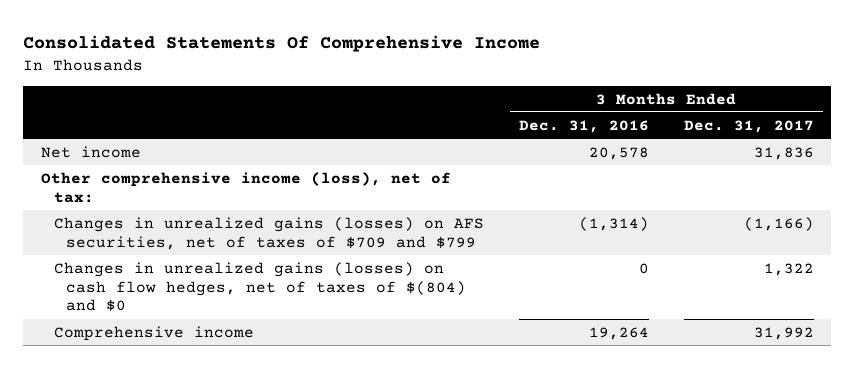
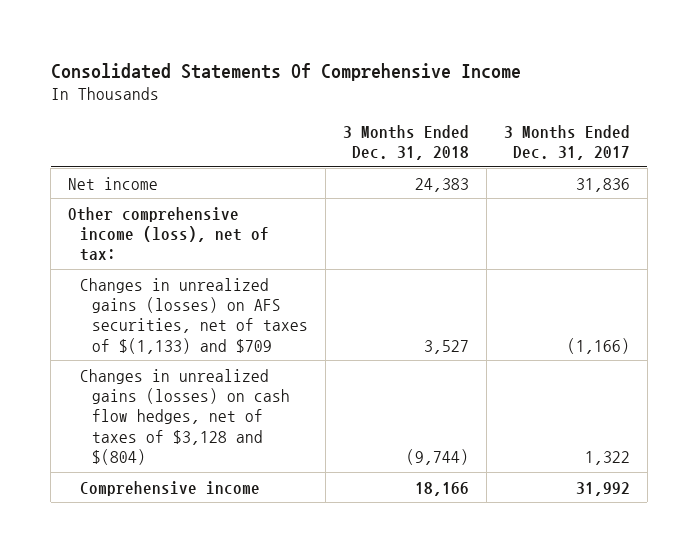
- | 3 Months Ended Dec. 31, 2016 | 3 Months Ended Dec. 31, 2017
+ | 3 Months Ended Dec. 31, 2018 | 3 Months Ended Dec. 31, 2017
- Changes in unrealized gains (losses) on AFS securities, net of taxes of $709 and $799 | (1,314) | (1,166)
- Changes in unrealized gains (losses) on cash flow hedges, net of taxes of $(804) and $0 | 0 | 1,322
+ Changes in unrealized gains (losses) on AFS securities, net of taxes of $(1,133) and $709 | 3,527 | (1,166)
+ Changes in unrealized gains (losses) on cash flow hedges, net of taxes of $3,128 and $(804) | (9,744) | 1,322

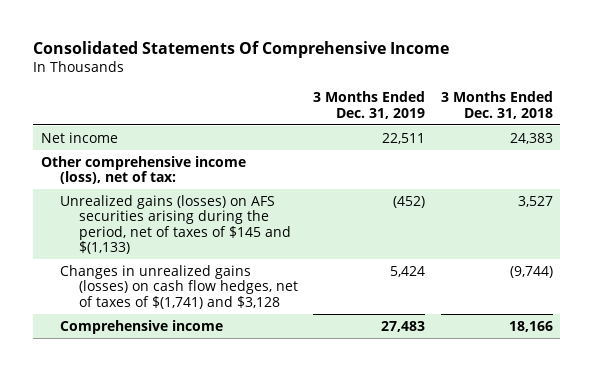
- | 3 Months Ended Dec. 31, 2018 | 3 Months Ended Dec. 31, 2017
+ | 3 Months Ended Dec. 31, 2019 | 3 Months Ended Dec. 31, 2018
- Changes in unrealized gains (losses) on AFS securities, net of taxes of $(1,133) and $709 | 3,527 | (1,166)
- Changes in unrealized gains (losses) on cash flow hedges, net of taxes of $3,128 and $(804) | (9,744) | 1,322
+ Unrealized gains (losses) on AFS securities arising during the period, net of taxes of $145 and $(1,133) | (452) | 3,527
+ Changes in unrealized gains (losses) on cash flow hedges, net of taxes of $(1,741) and $3,128 | 5,424 | (9,744)

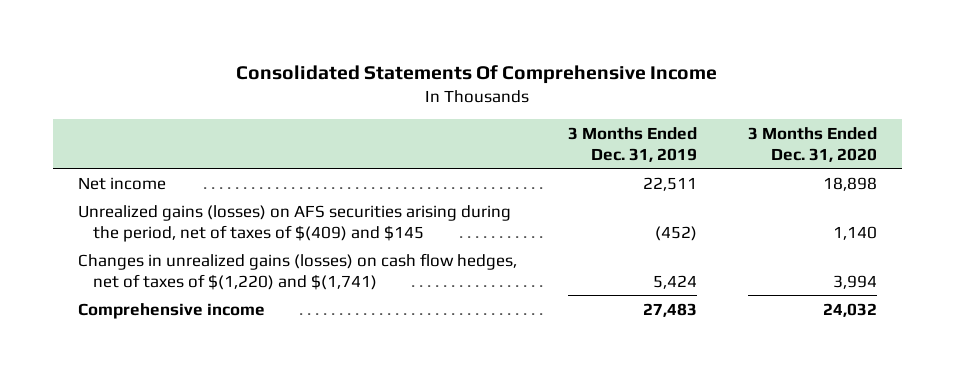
- | 3 Months Ended Dec. 31, 2019 | 3 Months Ended Dec. 31, 2018
+ | 3 Months Ended Dec. 31, 2019 | 3 Months Ended Dec. 31, 2020
- Other comprehensive income (loss), net of tax:
- Unrealized gains (losses) on AFS securities arising during the period, net of taxes of $145 and $(1,133) | (452) | 3,527
- Changes in unrealized gains (losses) on cash flow hedges, net of taxes of $(1,741) and $3,128 | 5,424 | (9,744)
+ Unrealized gains (losses) on AFS securities arising during the period, net of taxes of $(409) and $145 | (452) | 1,140
+ Changes in unrealized gains (losses) on cash flow hedges, net of taxes of $(1,220) and $(1,741) | 5,424 | 3,994

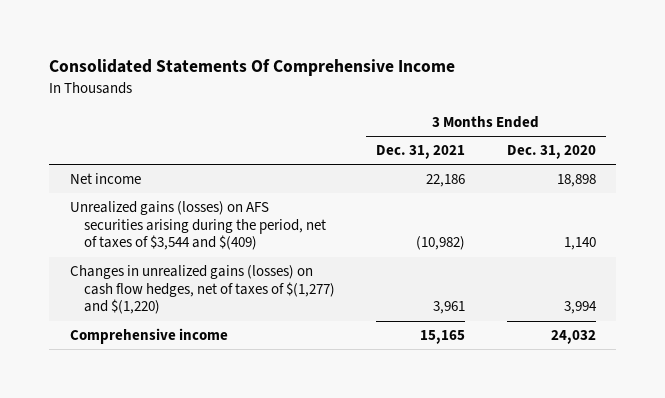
- | 3 Months Ended Dec. 31, 2019 | 3 Months Ended Dec. 31, 2020
+ | 3 Months Ended Dec. 31, 2021 | 3 Months Ended Dec. 31, 2020
- Unrealized gains (losses) on AFS securities arising during the period, net of taxes of $(409) and $145 | (452) | 1,140
- Changes in unrealized gains (losses) on cash flow hedges, net of taxes of $(1,220) and $(1,741) | 5,424 | 3,994
+ Unrealized gains (losses) on AFS securities arising during the period, net of taxes of $3,544 and $(409) | (10,982) | 1,140
+ Changes in unrealized gains (losses) on cash flow hedges, net of taxes of $(1,277) and $(1,220) | 3,961 | 3,994

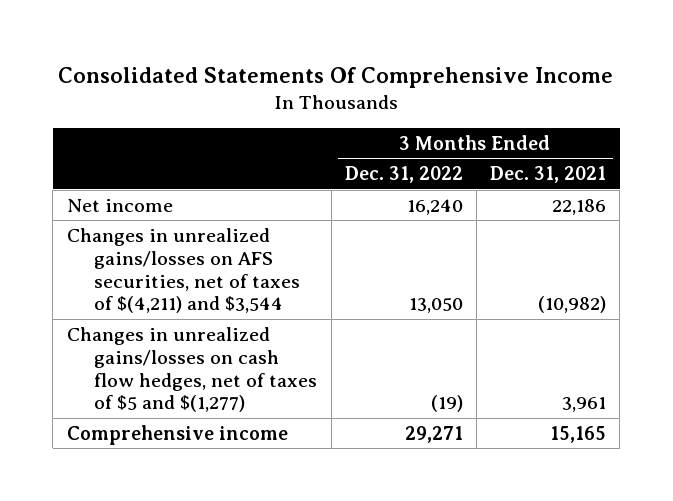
- | 3 Months Ended Dec. 31, 2021 | 3 Months Ended Dec. 31, 2020
+ | 3 Months Ended Dec. 31, 2022 | 3 Months Ended Dec. 31, 2021
- Unrealized gains (losses) on AFS securities arising during the period, net of taxes of $3,544 and $(409) | (10,982) | 1,140
- Changes in unrealized gains (losses) on cash flow hedges, net of taxes of $(1,277) and $(1,220) | 3,961 | 3,994
+ Changes in unrealized gains/losses on AFS securities, net of taxes of $(4,211) and $3,544 | 13,050 | (10,982)
+ Changes in unrealized gains/losses on cash flow hedges, net of taxes of $5 and $(1,277) | (19) | 3,961

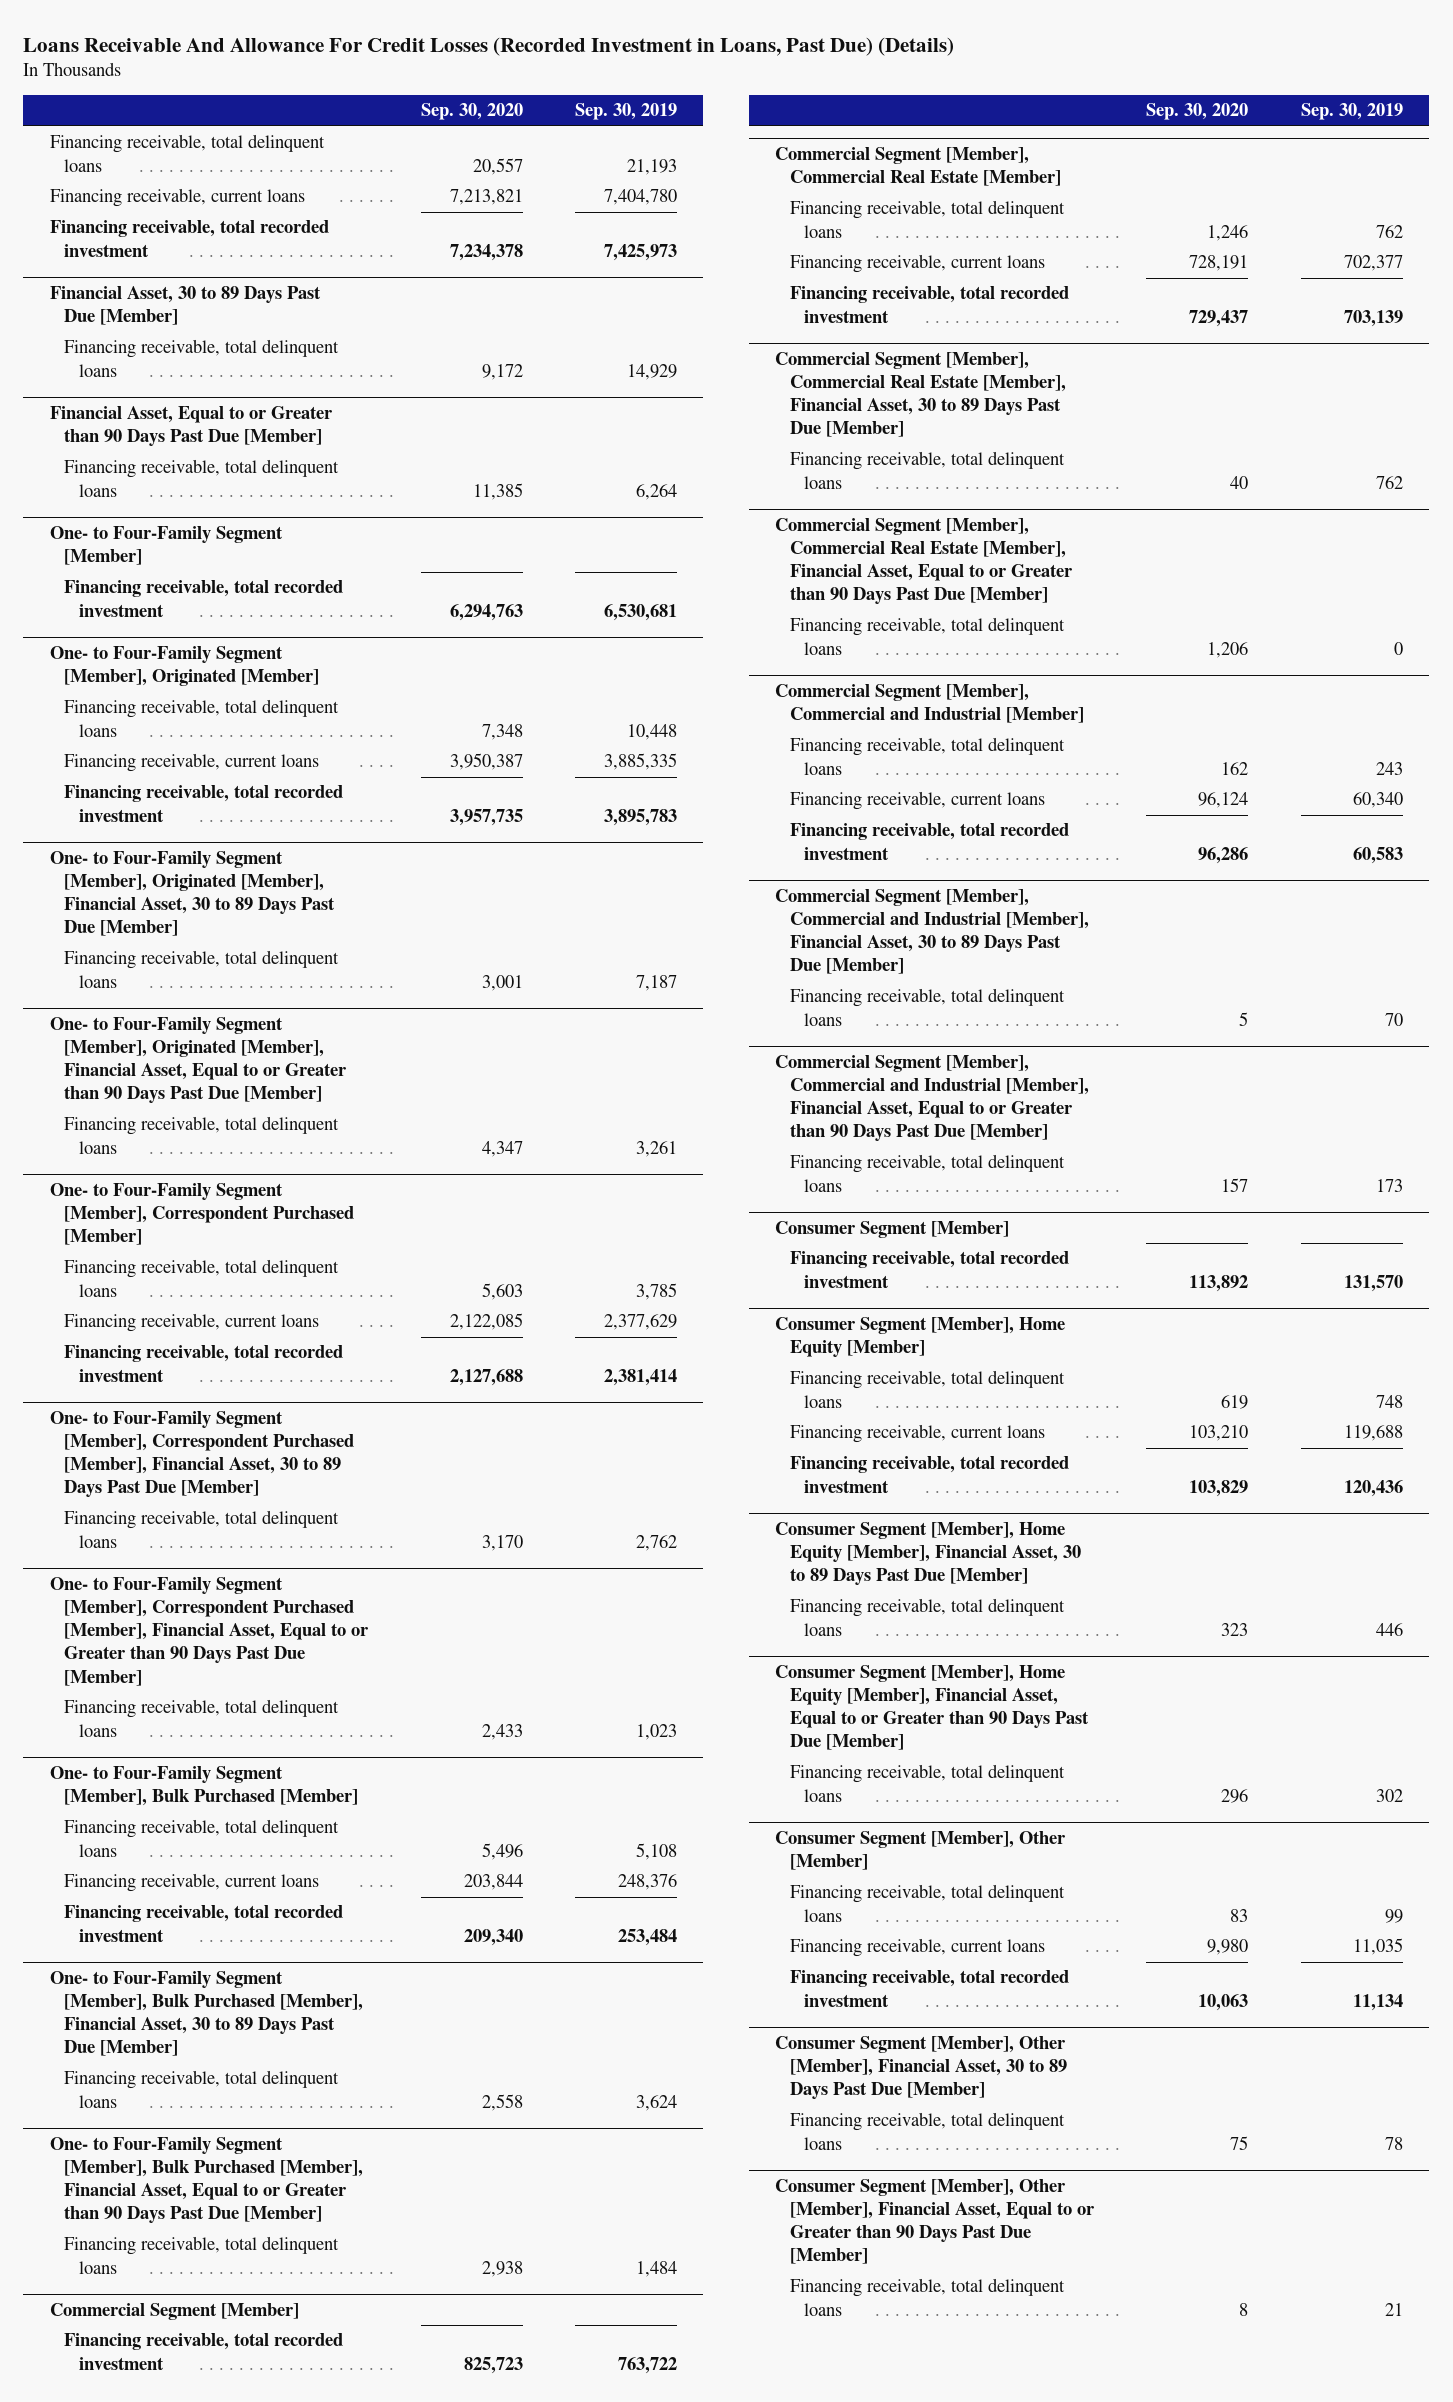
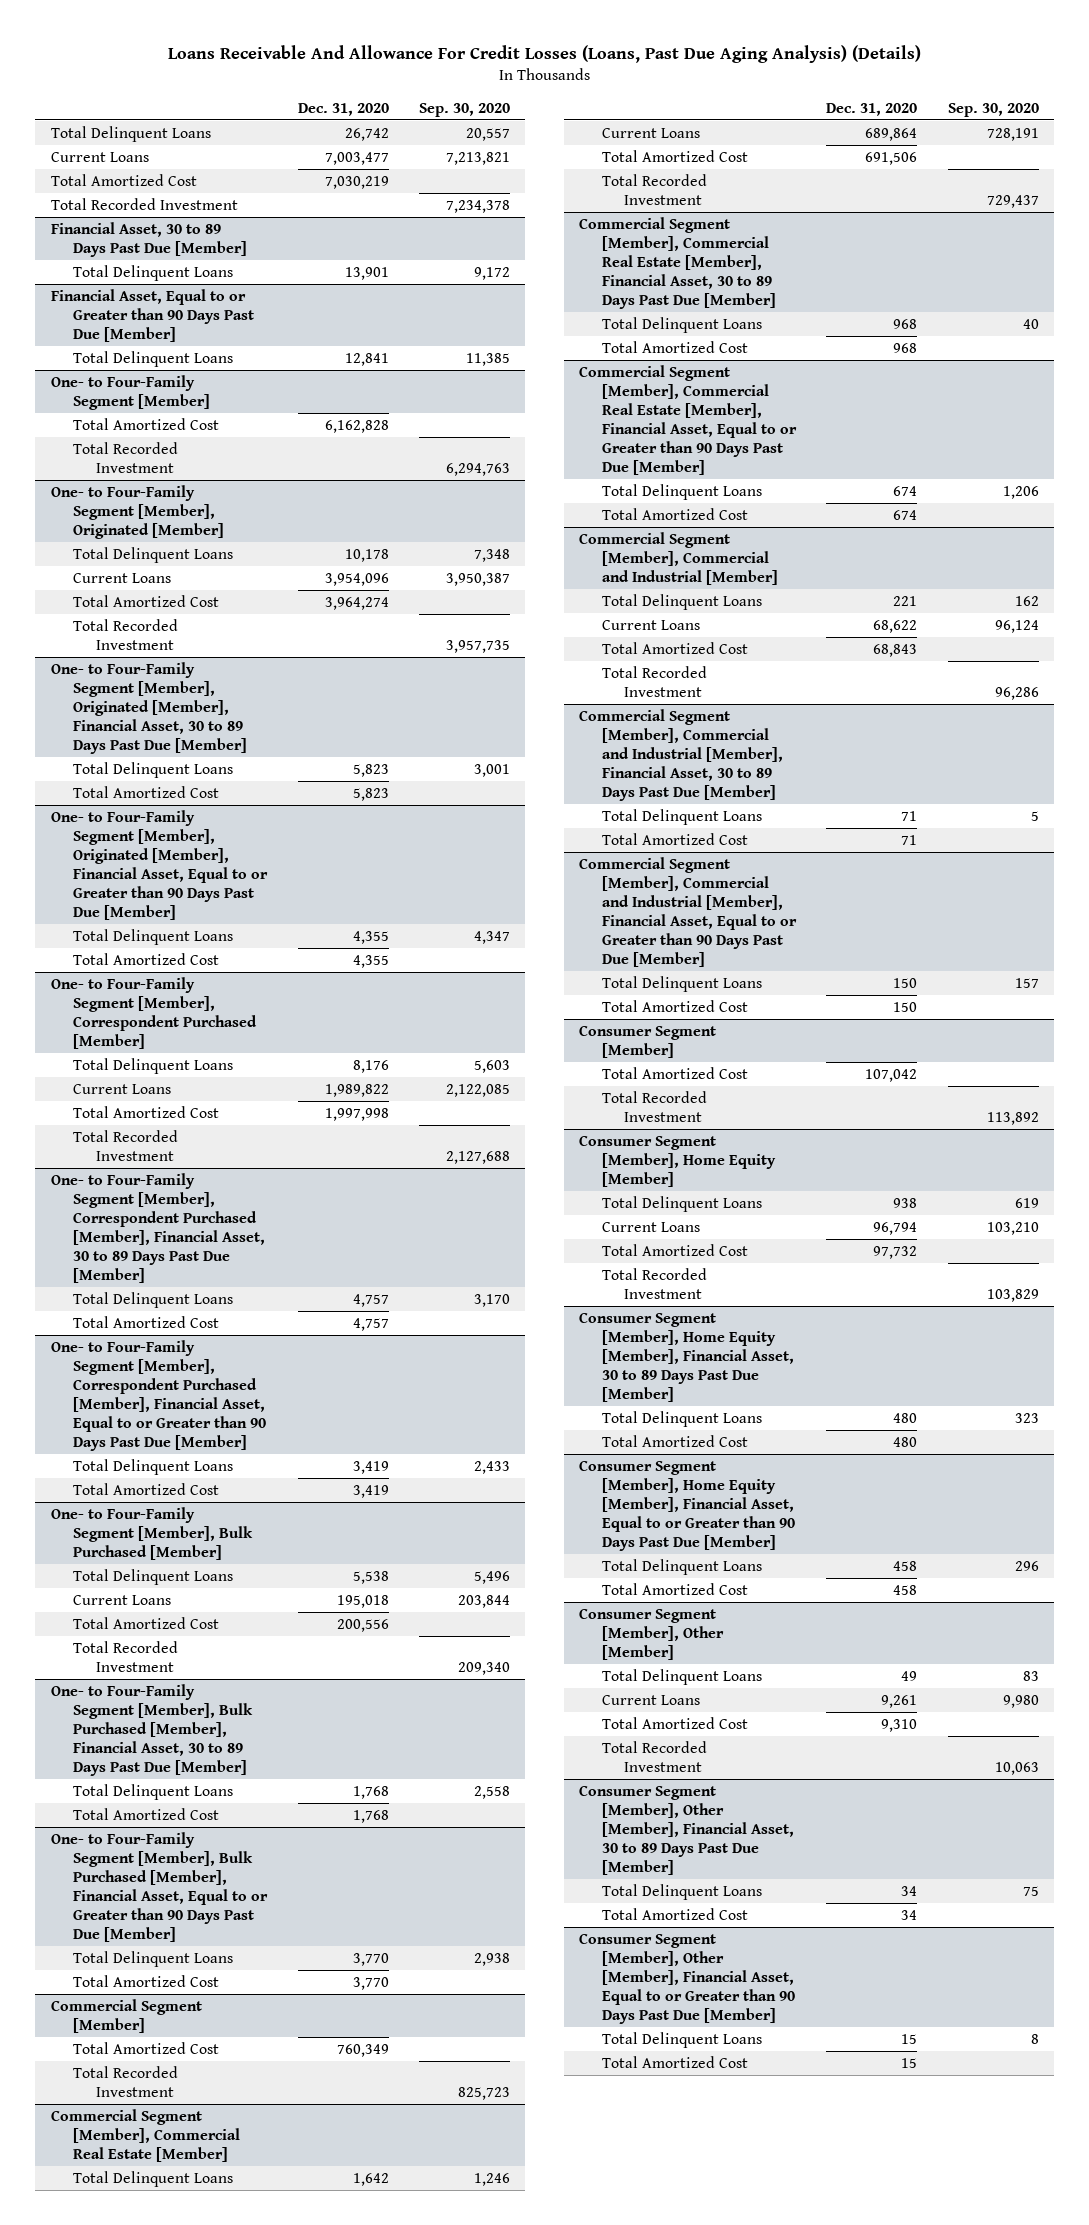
- Loans Receivable And Allowance For Credit Losses (Recorded Investment in Loans, Past Due) (Details)
+ Loans Receivable And Allowance For Credit Losses (Loans, Past Due Aging Analysis) (Details)
- | Sep. 30, 2020 | Sep. 30, 2019
+ | Dec. 31, 2020 | Sep. 30, 2020
- Financing receivable, total delinquent loans | 20,557 | 21,193
- Financing receivable, current loans | 7,213,821 | 7,404,780
- Financing receivable, total recorded investment | 7,234,378 | 7,425,973
+ Total Delinquent Loans | 26,742 | 20,557
+ Current Loans | 7,003,477 | 7,213,821
+ Total Amortized Cost | 7,030,219 |
+ Total Recorded Investment | | 7,234,378
@ Financial Asset, 30 to 89 Days Past Due [Member]
- Financing receivable, total delinquent loans | 9,172 | 14,929
+ Total Delinquent Loans | 13,901 | 9,172
@ Financial Asset, Equal to or Greater than 90 Days Past Due [Member]
- Financing receivable, total delinquent loans | 11,385 | 6,264
+ Total Delinquent Loans | 12,841 | 11,385
@ One- to Four-Family Segment [Member]
- Financing receivable, total recorded investment | 6,294,763 | 6,530,681
+ Total Amortized Cost | 6,162,828 |
+ Total Recorded Investment | | 6,294,763
@ One- to Four-Family Segment [Member], Originated [Member]
- Financing receivable, total delinquent loans | 7,348 | 10,448
- Financing receivable, current loans | 3,950,387 | 3,885,335
- Financing receivable, total recorded investment | 3,957,735 | 3,895,783
+ Total Delinquent Loans | 10,178 | 7,348
+ Current Loans | 3,954,096 | 3,950,387
+ Total Amortized Cost | 3,964,274 |
+ Total Recorded Investment | | 3,957,735
@ One- to Four-Family Segment [Member], Originated [Member], Financial Asset, 30 to 89 Days Past Due [Member]
- Financing receivable, total delinquent loans | 3,001 | 7,187
+ Total Delinquent Loans | 5,823 | 3,001
+ Total Amortized Cost | 5,823 |
@ One- to Four-Family Segment [Member], Originated [Member], Financial Asset, Equal to or Greater than 90 Days Past Due [Member]
- Financing receivable, total delinquent loans | 4,347 | 3,261
+ Total Delinquent Loans | 4,355 | 4,347
+ Total Amortized Cost | 4,355 |
@ One- to Four-Family Segment [Member], Correspondent Purchased [Member]
- Financing receivable, total delinquent loans | 5,603 | 3,785
- Financing receivable, current loans | 2,122,085 | 2,377,629
- Financing receivable, total recorded investment | 2,127,688 | 2,381,414
+ Total Delinquent Loans | 8,176 | 5,603
+ Current Loans | 1,989,822 | 2,122,085
+ Total Amortized Cost | 1,997,998 |
+ Total Recorded Investment | | 2,127,688
@ One- to Four-Family Segment [Member], Correspondent Purchased [Member], Financial Asset, 30 to 89 Days Past Due [Member]
- Financing receivable, total delinquent loans | 3,170 | 2,762
+ Total Delinquent Loans | 4,757 | 3,170
+ Total Amortized Cost | 4,757 |
@ One- to Four-Family Segment [Member], Correspondent Purchased [Member], Financial Asset, Equal to or Greater than 90 Days Past Due [Member]
- Financing receivable, total delinquent loans | 2,433 | 1,023
+ Total Delinquent Loans | 3,419 | 2,433
+ Total Amortized Cost | 3,419 |
@ One- to Four-Family Segment [Member], Bulk Purchased [Member]
- Financing receivable, total delinquent loans | 5,496 | 5,108
- Financing receivable, current loans | 203,844 | 248,376
- Financing receivable, total recorded investment | 209,340 | 253,484
+ Total Delinquent Loans | 5,538 | 5,496
+ Current Loans | 195,018 | 203,844
+ Total Amortized Cost | 200,556 |
+ Total Recorded Investment | | 209,340
@ One- to Four-Family Segment [Member], Bulk Purchased [Member], Financial Asset, 30 to 89 Days Past Due [Member]
- Financing receivable, total delinquent loans | 2,558 | 3,624
+ Total Delinquent Loans | 1,768 | 2,558
+ Total Amortized Cost | 1,768 |
@ One- to Four-Family Segment [Member], Bulk Purchased [Member], Financial Asset, Equal to or Greater than 90 Days Past Due [Member]
- Financing receivable, total delinquent loans | 2,938 | 1,484
+ Total Delinquent Loans | 3,770 | 2,938
+ Total Amortized Cost | 3,770 |
@ Commercial Segment [Member]
- Financing receivable, total recorded investment | 825,723 | 763,722
+ Total Amortized Cost | 760,349 |
+ Total Recorded Investment | | 825,723
@ Commercial Segment [Member], Commercial Real Estate [Member]
- Financing receivable, total delinquent loans | 1,246 | 762
- Financing receivable, current loans | 728,191 | 702,377
- Financing receivable, total recorded investment | 729,437 | 703,139
+ Total Delinquent Loans | 1,642 | 1,246
+ Current Loans | 689,864 | 728,191
+ Total Amortized Cost | 691,506 |
+ Total Recorded Investment | | 729,437
@ Commercial Segment [Member], Commercial Real Estate [Member], Financial Asset, 30 to 89 Days Past Due [Member]
- Financing receivable, total delinquent loans | 40 | 762
+ Total Delinquent Loans | 968 | 40
+ Total Amortized Cost | 968 |
@ Commercial Segment [Member], Commercial Real Estate [Member], Financial Asset, Equal to or Greater than 90 Days Past Due [Member]
- Financing receivable, total delinquent loans | 1,206 | 0
+ Total Delinquent Loans | 674 | 1,206
+ Total Amortized Cost | 674 |
@ Commercial Segment [Member], Commercial and Industrial [Member]
- Financing receivable, total delinquent loans | 162 | 243
- Financing receivable, current loans | 96,124 | 60,340
- Financing receivable, total recorded investment | 96,286 | 60,583
+ Total Delinquent Loans | 221 | 162
+ Current Loans | 68,622 | 96,124
+ Total Amortized Cost | 68,843 |
+ Total Recorded Investment | | 96,286
@ Commercial Segment [Member], Commercial and Industrial [Member], Financial Asset, 30 to 89 Days Past Due [Member]
- Financing receivable, total delinquent loans | 5 | 70
+ Total Delinquent Loans | 71 | 5
+ Total Amortized Cost | 71 |
@ Commercial Segment [Member], Commercial and Industrial [Member], Financial Asset, Equal to or Greater than 90 Days Past Due [Member]
- Financing receivable, total delinquent loans | 157 | 173
+ Total Delinquent Loans | 150 | 157
+ Total Amortized Cost | 150 |
@ Consumer Segment [Member]
- Financing receivable, total recorded investment | 113,892 | 131,570
+ Total Amortized Cost | 107,042 |
+ Total Recorded Investment | | 113,892
@ Consumer Segment [Member], Home Equity [Member]
- Financing receivable, total delinquent loans | 619 | 748
- Financing receivable, current loans | 103,210 | 119,688
- Financing receivable, total recorded investment | 103,829 | 120,436
+ Total Delinquent Loans | 938 | 619
+ Current Loans | 96,794 | 103,210
+ Total Amortized Cost | 97,732 |
+ Total Recorded Investment | | 103,829
@ Consumer Segment [Member], Home Equity [Member], Financial Asset, 30 to 89 Days Past Due [Member]
- Financing receivable, total delinquent loans | 323 | 446
+ Total Delinquent Loans | 480 | 323
+ Total Amortized Cost | 480 |
@ Consumer Segment [Member], Home Equity [Member], Financial Asset, Equal to or Greater than 90 Days Past Due [Member]
- Financing receivable, total delinquent loans | 296 | 302
+ Total Delinquent Loans | 458 | 296
+ Total Amortized Cost | 458 |
@ Consumer Segment [Member], Other [Member]
- Financing receivable, total delinquent loans | 83 | 99
- Financing receivable, current loans | 9,980 | 11,035
- Financing receivable, total recorded investment | 10,063 | 11,134
+ Total Delinquent Loans | 49 | 83
+ Current Loans | 9,261 | 9,980
+ Total Amortized Cost | 9,310 |
+ Total Recorded Investment | | 10,063
@ Consumer Segment [Member], Other [Member], Financial Asset, 30 to 89 Days Past Due [Member]
- Financing receivable, total delinquent loans | 75 | 78
+ Total Delinquent Loans | 34 | 75
+ Total Amortized Cost | 34 |
@ Consumer Segment [Member], Other [Member], Financial Asset, Equal to or Greater than 90 Days Past Due [Member]
- Financing receivable, total delinquent loans | 8 | 21
+ Total Delinquent Loans | 15 | 8
+ Total Amortized Cost | 15 |

